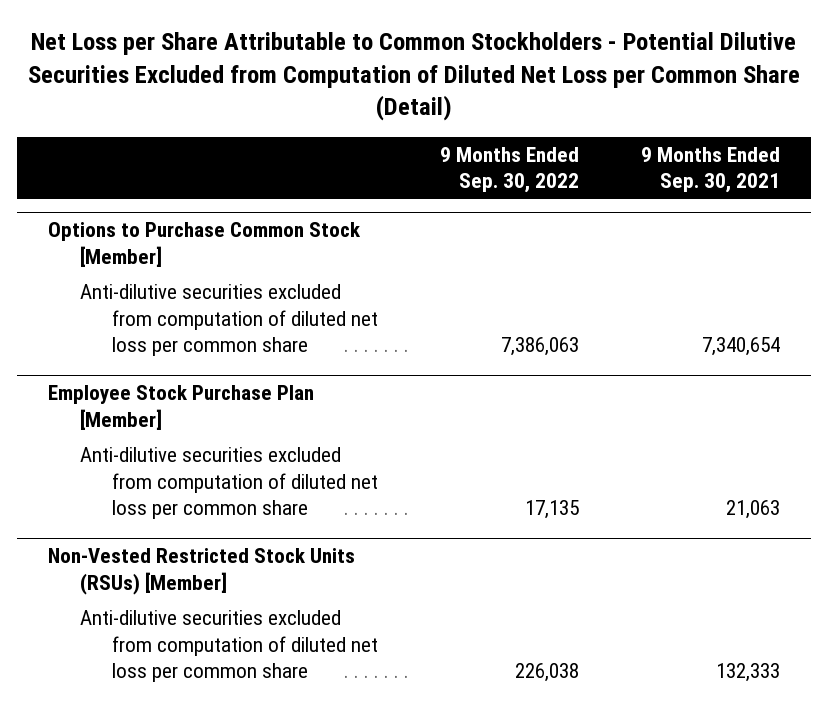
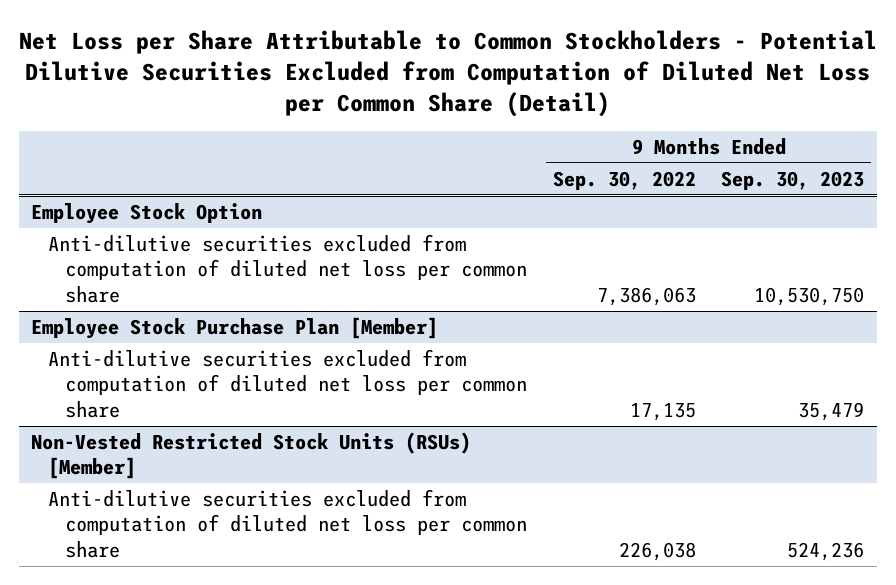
- | 9 Months Ended Sep. 30, 2022 | 9 Months Ended Sep. 30, 2021
+ | 9 Months Ended Sep. 30, 2022 | 9 Months Ended Sep. 30, 2023
- Options to Purchase Common Stock [Member]
+ Employee Stock Option

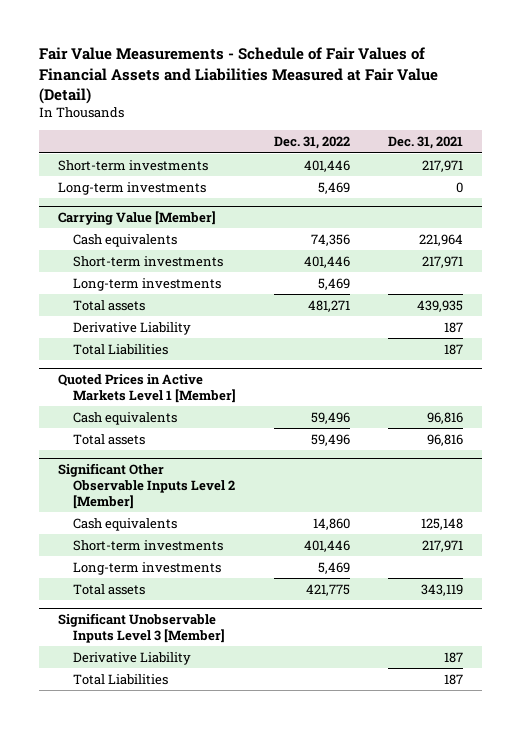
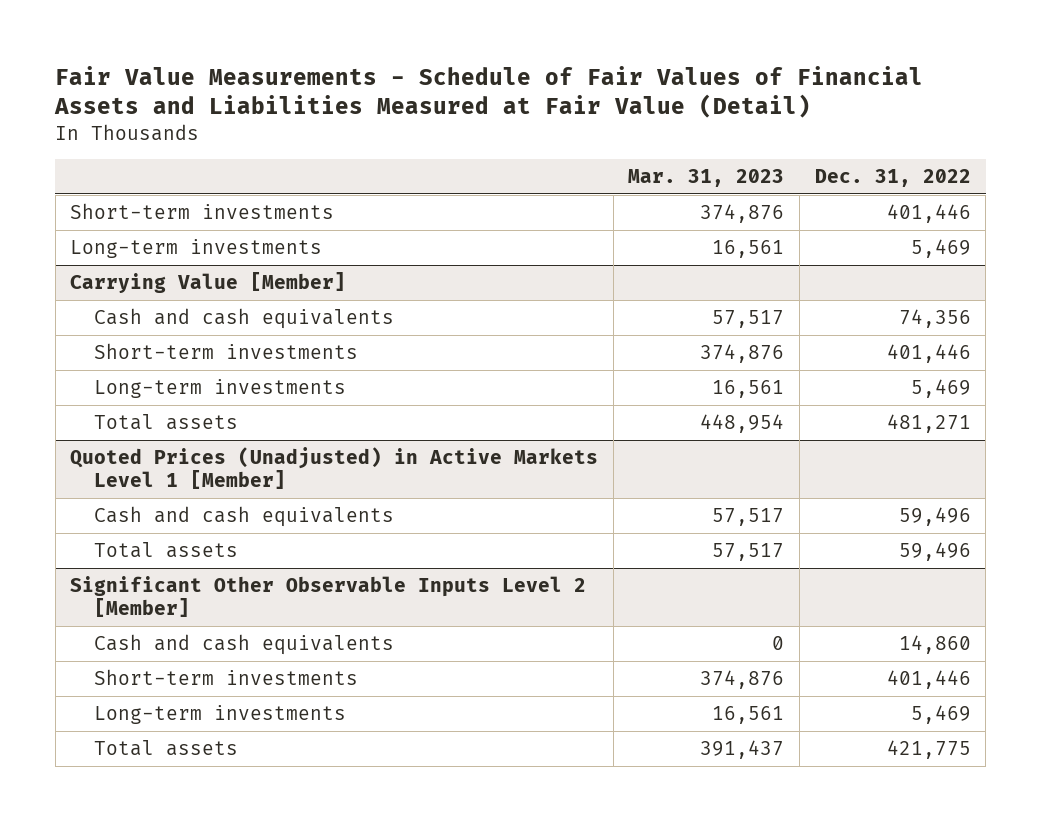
- | Dec. 31, 2022 | Dec. 31, 2021
+ | Mar. 31, 2023 | Dec. 31, 2022
@ Carrying Value [Member]
- Cash equivalents | 74,356 | 221,964
+ Cash and cash equivalents | 57,517 | 74,356
- Derivative Liability | | 187
- Total Liabilities | | 187
- Quoted Prices in Active Markets Level 1 [Member]
- Cash equivalents | 59,496 | 96,816
+ Quoted Prices (Unadjusted) in Active Markets Level 1 [Member]
+ Cash and cash equivalents | 57,517 | 59,496
@ Significant Other Observable Inputs Level 2 [Member]
- Cash equivalents | 14,860 | 125,148
+ Cash and cash equivalents | 0 | 14,860
- Significant Unobservable Inputs Level 3 [Member]
- Derivative Liability | | 187
- Total Liabilities | | 187

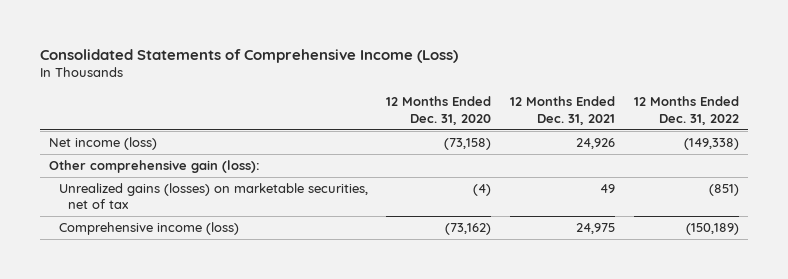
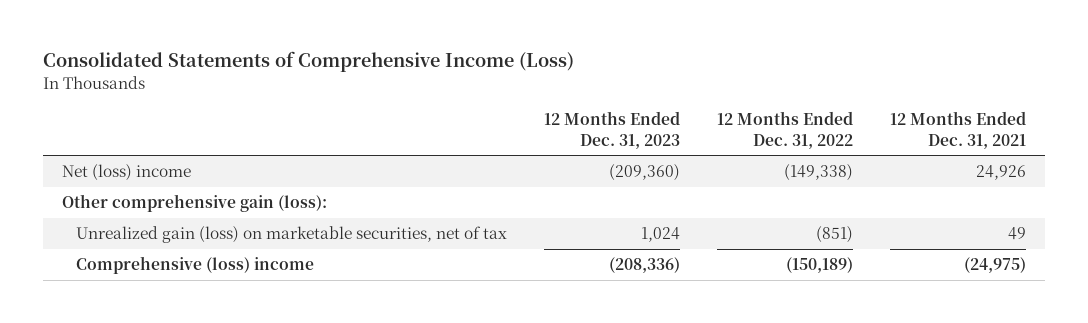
- | 12 Months Ended Dec. 31, 2020 | 12 Months Ended Dec. 31, 2021 | 12 Months Ended Dec. 31, 2022
+ | 12 Months Ended Dec. 31, 2023 | 12 Months Ended Dec. 31, 2022 | 12 Months Ended Dec. 31, 2021
- Net income (loss) | (73,158) | 24,926 | (149,338)
+ Net (loss) income | (209,360) | (149,338) | 24,926
- Unrealized gains (losses) on marketable securities, net of tax | (4) | 49 | (851)
- Comprehensive income (loss) | (73,162) | 24,975 | (150,189)
+ Unrealized gain (loss) on marketable securities, net of tax | 1,024 | (851) | 49
+ Comprehensive (loss) income | (208,336) | (150,189) | (24,975)

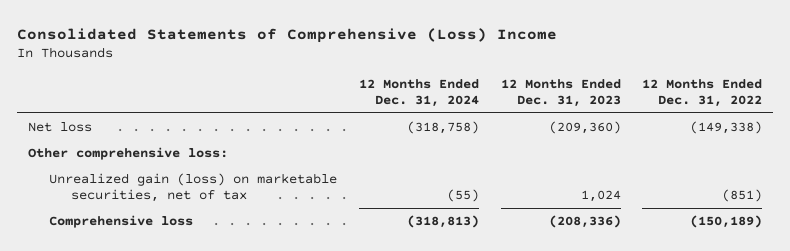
- Consolidated Statements of Comprehensive Income (Loss)
+ Consolidated Statements of Comprehensive (Loss) Income
- | 12 Months Ended Dec. 31, 2023 | 12 Months Ended Dec. 31, 2022 | 12 Months Ended Dec. 31, 2021
+ | 12 Months Ended Dec. 31, 2024 | 12 Months Ended Dec. 31, 2023 | 12 Months Ended Dec. 31, 2022
- Net (loss) income | (209,360) | (149,338) | 24,926
- Other comprehensive gain (loss):
+ Net loss | (318,758) | (209,360) | (149,338)
+ Other comprehensive loss:
- Comprehensive (loss) income | (208,336) | (150,189) | (24,975)
+ Comprehensive loss | (318,813) | (208,336) | (150,189)

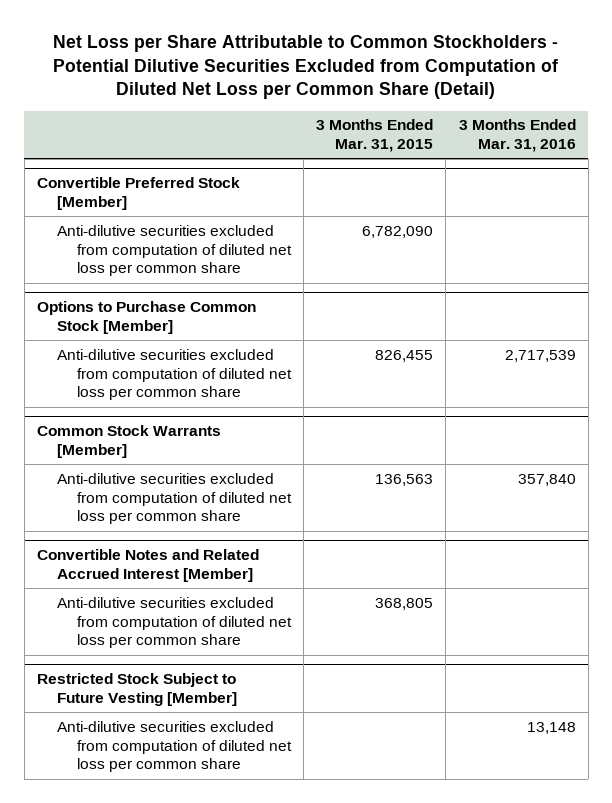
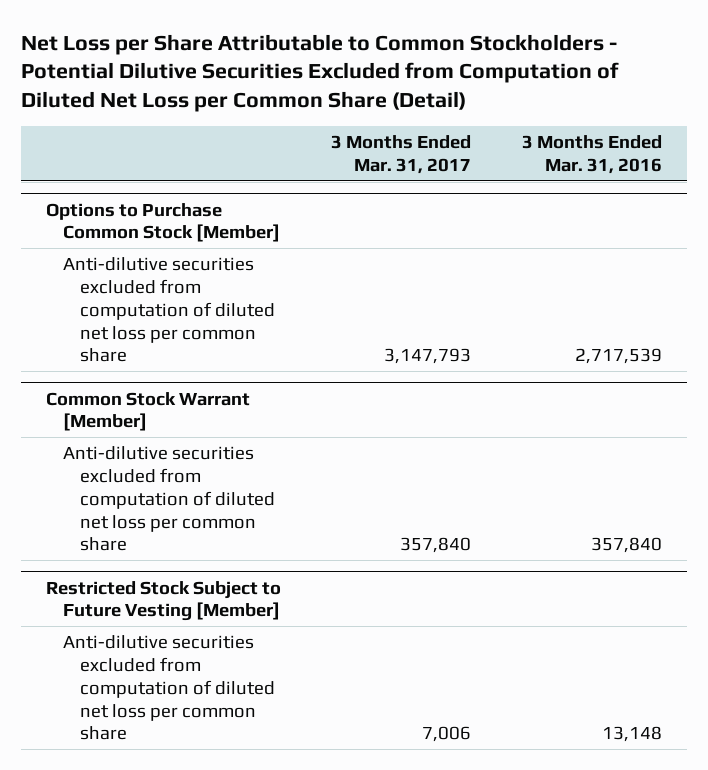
- | 3 Months Ended Mar. 31, 2015 | 3 Months Ended Mar. 31, 2016
+ | 3 Months Ended Mar. 31, 2017 | 3 Months Ended Mar. 31, 2016
- Convertible Preferred Stock [Member]
- Anti-dilutive securities excluded from computation of diluted net loss per common share | 6,782,090 |
- Common Stock Warrants [Member]
+ Common Stock Warrant [Member]
- Convertible Notes and Related Accrued Interest [Member]
- Anti-dilutive securities excluded from computation of diluted net loss per common share | 368,805 |

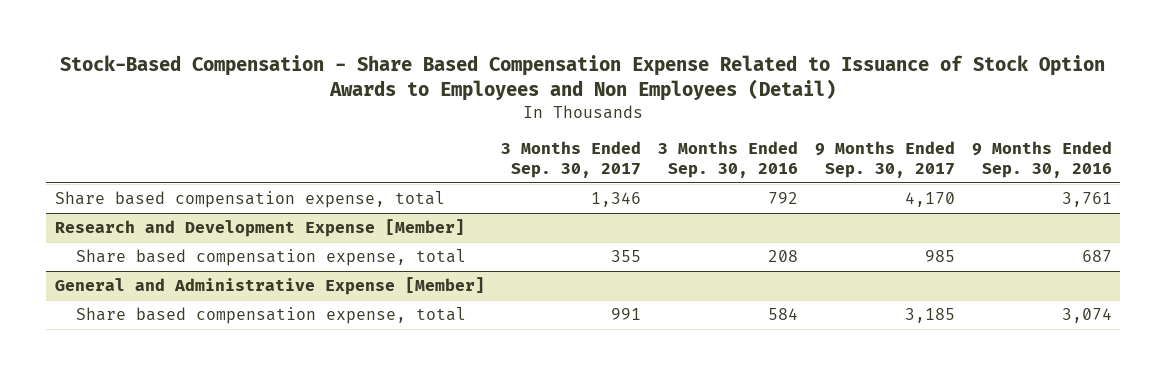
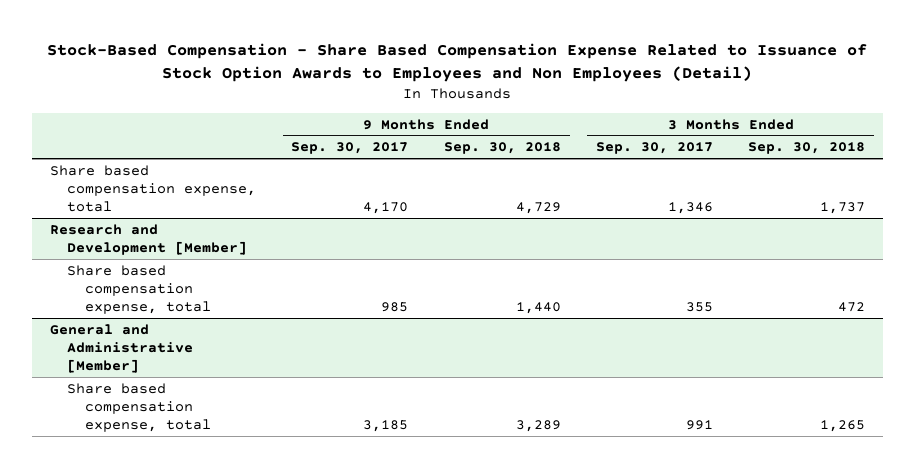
- | 3 Months Ended Sep. 30, 2017 | 3 Months Ended Sep. 30, 2016 | 9 Months Ended Sep. 30, 2017 | 9 Months Ended Sep. 30, 2016
+ | 9 Months Ended Sep. 30, 2017 | 9 Months Ended Sep. 30, 2018 | 3 Months Ended Sep. 30, 2017 | 3 Months Ended Sep. 30, 2018
- Research and Development Expense [Member]
+ Research and Development [Member]
- General and Administrative Expense [Member]
+ General and Administrative [Member]

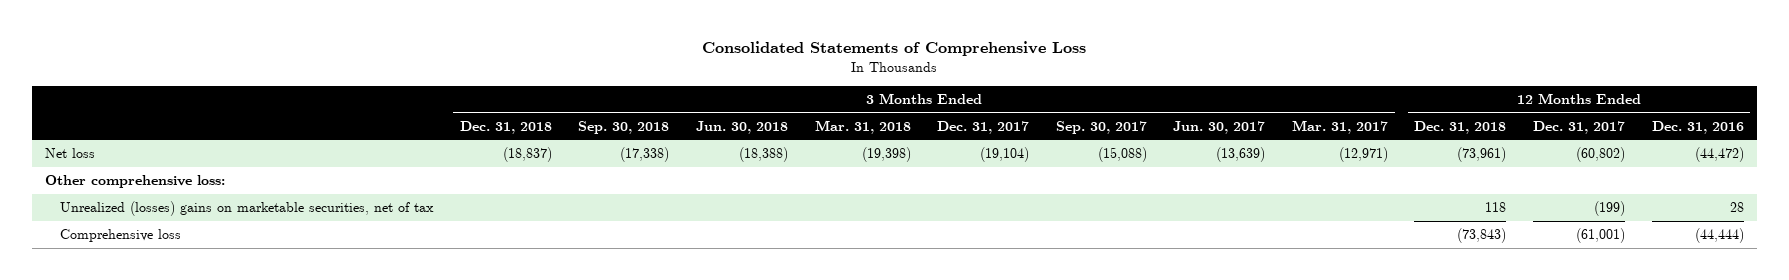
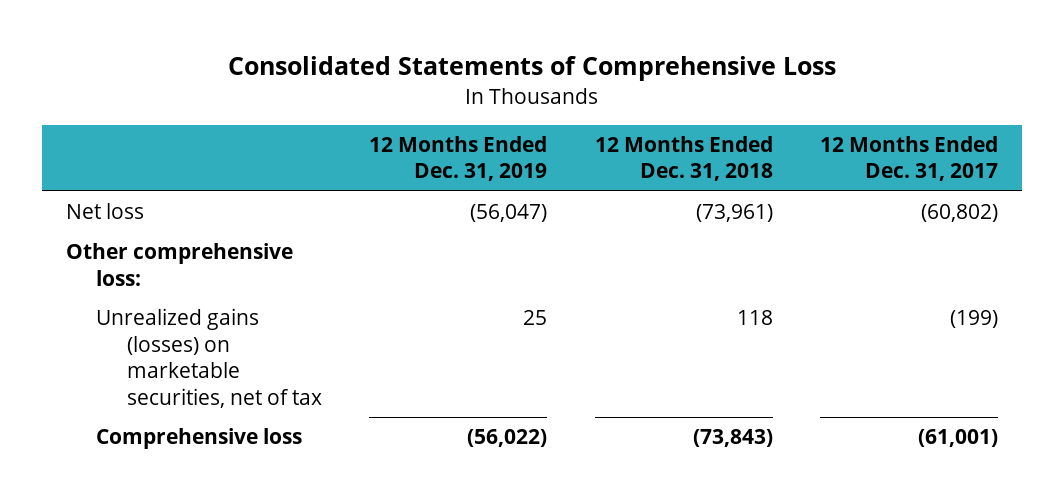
- | 3 Months Ended Dec. 31, 2018 | 3 Months Ended Sep. 30, 2018 | 3 Months Ended Jun. 30, 2018 | 3 Months Ended Mar. 31, 2018 | 3 Months Ended Dec. 31, 2017 | 3 Months Ended Sep. 30, 2017 | 3 Months Ended Jun. 30, 2017 | 3 Months Ended Mar. 31, 2017 | 12 Months Ended Dec. 31, 2018 | 12 Months Ended Dec. 31, 2017 | 12 Months Ended Dec. 31, 2016
+ | 12 Months Ended Dec. 31, 2019 | 12 Months Ended Dec. 31, 2018 | 12 Months Ended Dec. 31, 2017
- Unrealized (losses) gains on marketable securities, net of tax | | | | | | | | | 118 | (199) | 28
+ Unrealized gains (losses) on marketable securities, net of tax | 25 | 118 | (199)

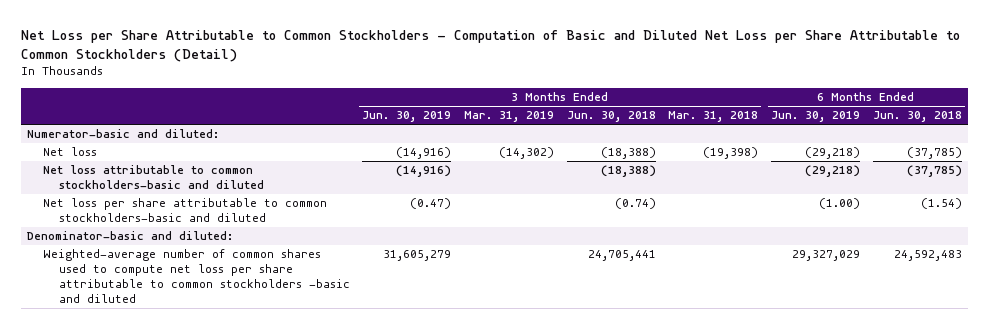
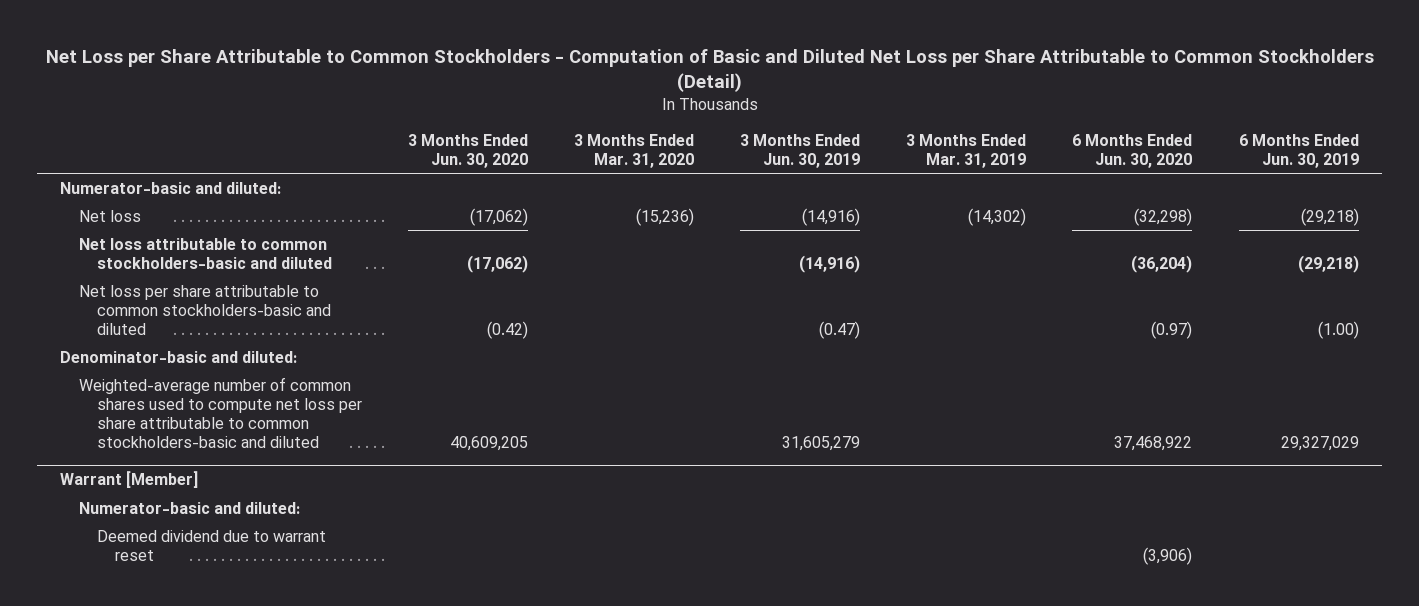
- | 3 Months Ended Jun. 30, 2019 | 3 Months Ended Mar. 31, 2019 | 3 Months Ended Jun. 30, 2018 | 3 Months Ended Mar. 31, 2018 | 6 Months Ended Jun. 30, 2019 | 6 Months Ended Jun. 30, 2018
+ | 3 Months Ended Jun. 30, 2020 | 3 Months Ended Mar. 31, 2020 | 3 Months Ended Jun. 30, 2019 | 3 Months Ended Mar. 31, 2019 | 6 Months Ended Jun. 30, 2020 | 6 Months Ended Jun. 30, 2019
- Weighted-average number of common shares used to compute net loss per share attributable to common stockholders -basic and diluted | 31,605,279 | | 24,705,441 | | 29,327,029 | 24,592,483
+ Weighted-average number of common shares used to compute net loss per share attributable to common stockholders-basic and diluted | 40,609,205 | | 31,605,279 | | 37,468,922 | 29,327,029
+ Warrant [Member]
+ Numerator-basic and diluted:
+ Deemed dividend due to warrant reset | | | | | (3,906) |

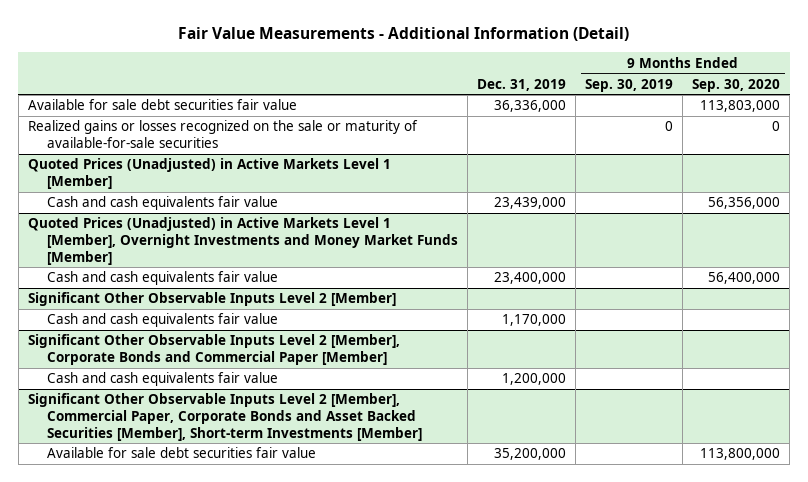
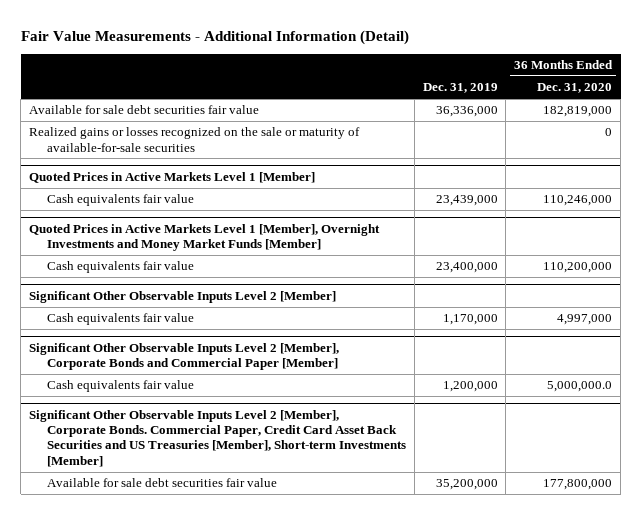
- | Dec. 31, 2019 | 9 Months Ended Sep. 30, 2019 | 9 Months Ended Sep. 30, 2020
+ | Dec. 31, 2019 | 36 Months Ended Dec. 31, 2020
- Quoted Prices (Unadjusted) in Active Markets Level 1 [Member]
- Cash and cash equivalents fair value | 23,439,000 | | 56,356,000
- Quoted Prices (Unadjusted) in Active Markets Level 1 [Member], Overnight Investments and Money Market Funds [Member]
- Cash and cash equivalents fair value | 23,400,000 | | 56,400,000
+ Quoted Prices in Active Markets Level 1 [Member]
+ Cash equivalents fair value | 23,439,000 | 110,246,000
+ Quoted Prices in Active Markets Level 1 [Member], Overnight Investments and Money Market Funds [Member]
+ Cash equivalents fair value | 23,400,000 | 110,200,000
@ Significant Other Observable Inputs Level 2 [Member]
- Cash and cash equivalents fair value | 1,170,000 | |
+ Cash equivalents fair value | 1,170,000 | 4,997,000
@ Significant Other Observable Inputs Level 2 [Member], Corporate Bonds and Commercial Paper [Member]
- Cash and cash equivalents fair value | 1,200,000 | |
- Significant Other Observable Inputs Level 2 [Member], Commercial Paper, Corporate Bonds and Asset Backed Securities [Member], Short-term Investments [Member]
@ Significant Other Observable Inputs Level 2 [Member], Corporate Bonds and Commercial Paper [Member]
+ Cash equivalents fair value | 1,200,000 | 5,000,000.0
+ Significant Other Observable Inputs Level 2 [Member], Corporate Bonds. Commercial Paper, Credit Card Asset Back Securities and US Treasuries [Member], Short-term Investments [Member]

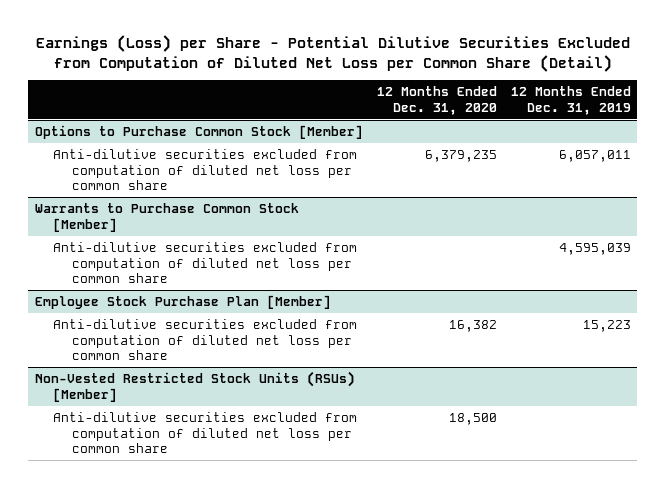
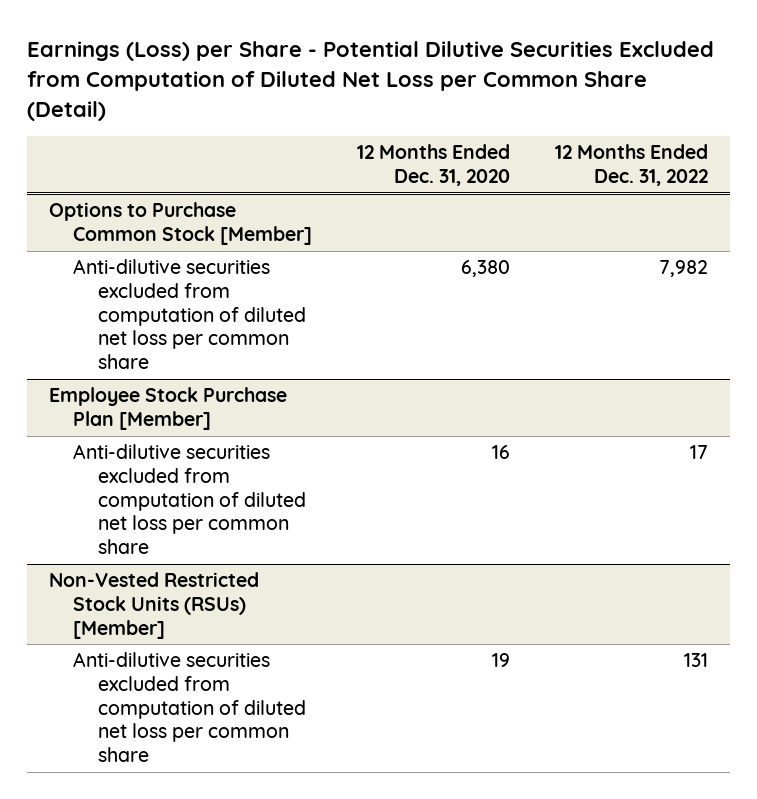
- | 12 Months Ended Dec. 31, 2020 | 12 Months Ended Dec. 31, 2019
+ | 12 Months Ended Dec. 31, 2020 | 12 Months Ended Dec. 31, 2022
@ Options to Purchase Common Stock [Member]
- Anti-dilutive securities excluded from computation of diluted net loss per common share | 6,379,235 | 6,057,011
- Warrants to Purchase Common Stock [Member]
- Anti-dilutive securities excluded from computation of diluted net loss per common share | | 4,595,039
@ Options to Purchase Common Stock [Member]
+ Anti-dilutive securities excluded from computation of diluted net loss per common share | 6,380 | 7,982
@ Employee Stock Purchase Plan [Member]
- Anti-dilutive securities excluded from computation of diluted net loss per common share | 16,382 | 15,223
+ Anti-dilutive securities excluded from computation of diluted net loss per common share | 16 | 17
@ Non-Vested Restricted Stock Units (RSUs) [Member]
- Anti-dilutive securities excluded from computation of diluted net loss per common share | 18,500 |
+ Anti-dilutive securities excluded from computation of diluted net loss per common share | 19 | 131

